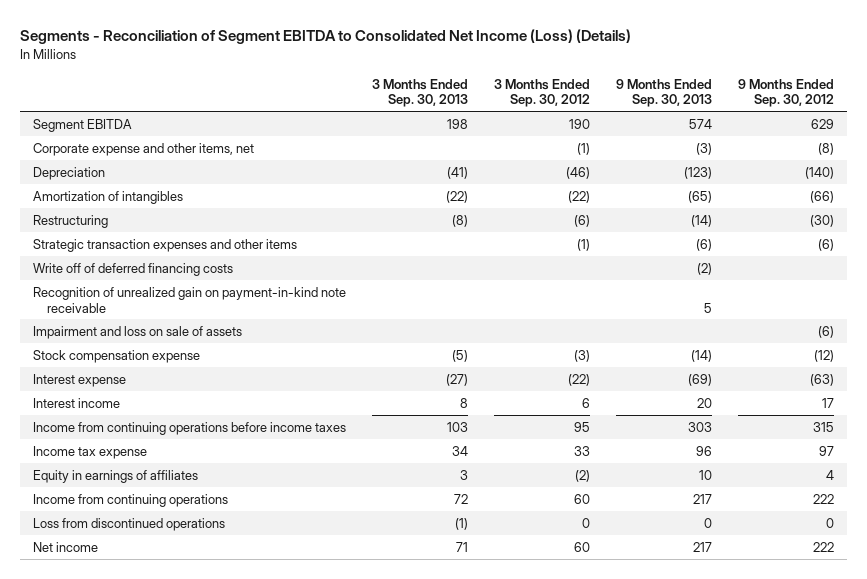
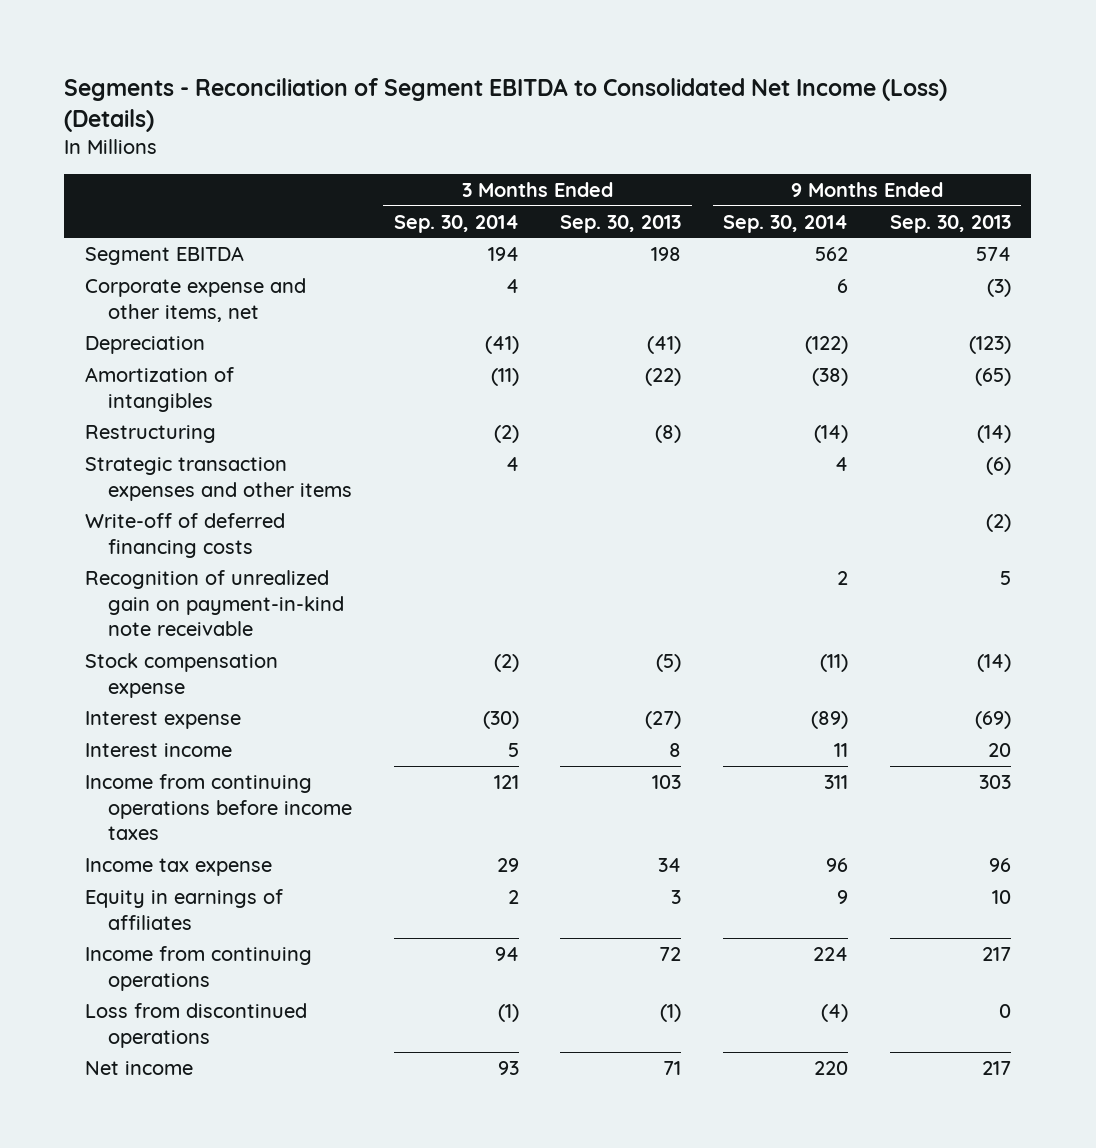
- | 3 Months Ended Sep. 30, 2013 | 3 Months Ended Sep. 30, 2012 | 9 Months Ended Sep. 30, 2013 | 9 Months Ended Sep. 30, 2012
+ | 3 Months Ended Sep. 30, 2014 | 3 Months Ended Sep. 30, 2013 | 9 Months Ended Sep. 30, 2014 | 9 Months Ended Sep. 30, 2013
- Write off of deferred financing costs | | | (2) |
+ Write-off of deferred financing costs | | | | (2)
- Impairment and loss on sale of assets | | | | (6)

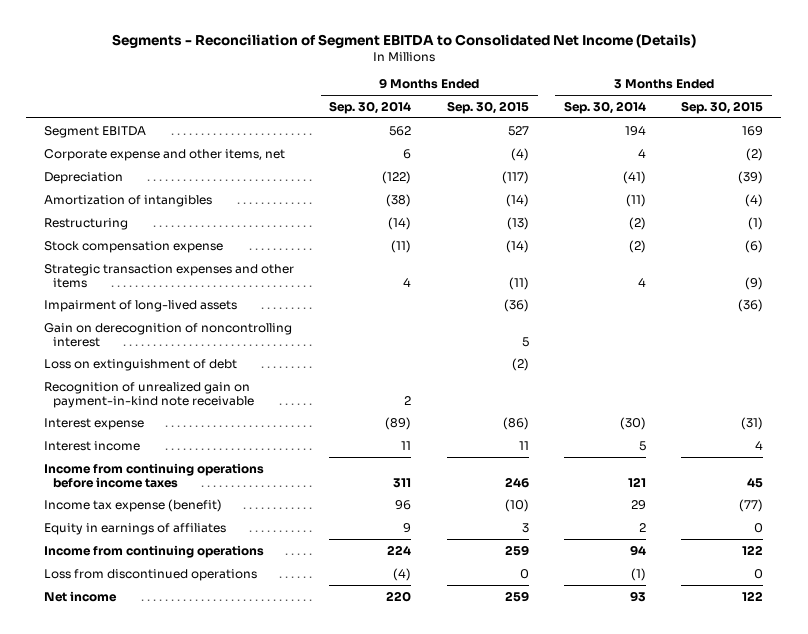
- Segments - Reconciliation of Segment EBITDA to Consolidated Net Income (Loss) (Details)
+ Segments - Reconciliation of Segment EBITDA to Consolidated Net Income (Details)
- | 3 Months Ended Sep. 30, 2014 | 3 Months Ended Sep. 30, 2013 | 9 Months Ended Sep. 30, 2014 | 9 Months Ended Sep. 30, 2013
+ | 9 Months Ended Sep. 30, 2014 | 9 Months Ended Sep. 30, 2015 | 3 Months Ended Sep. 30, 2014 | 3 Months Ended Sep. 30, 2015
moved up: Stock compensation expense | (11) | (14) | (2) | (6)
- Write-off of deferred financing costs | | | | (2)
+ Impairment of long-lived assets | | (36) | | (36)
+ Gain on derecognition of noncontrolling interest | | 5 | |
+ Loss on extinguishment of debt | | (2) | |
- Income tax expense | 29 | 34 | 96 | 96
+ Income tax expense (benefit) | 96 | (10) | 29 | (77)

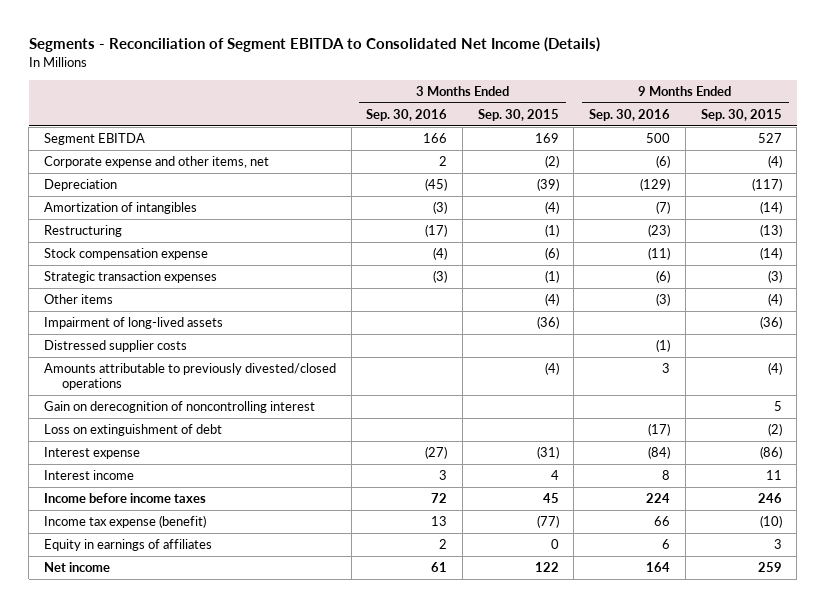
- | 9 Months Ended Sep. 30, 2014 | 9 Months Ended Sep. 30, 2015 | 3 Months Ended Sep. 30, 2014 | 3 Months Ended Sep. 30, 2015
+ | 3 Months Ended Sep. 30, 2016 | 3 Months Ended Sep. 30, 2015 | 9 Months Ended Sep. 30, 2016 | 9 Months Ended Sep. 30, 2015
- Strategic transaction expenses and other items | 4 | (11) | 4 | (9)
+ Strategic transaction expenses | (3) | (1) | (6) | (3)
+ Other items | | (4) | (3) | (4)
+ Distressed supplier costs | | | (1) |
+ Amounts attributable to previously divested/closed operations | | (4) | 3 | (4)
- Recognition of unrealized gain on payment-in-kind note receivable | 2 | | |
- Income from continuing operations before income taxes | 311 | 246 | 121 | 45
+ Income before income taxes | 72 | 45 | 224 | 246
- Income from continuing operations | 224 | 259 | 94 | 122
- Loss from discontinued operations | (4) | 0 | (1) | 0

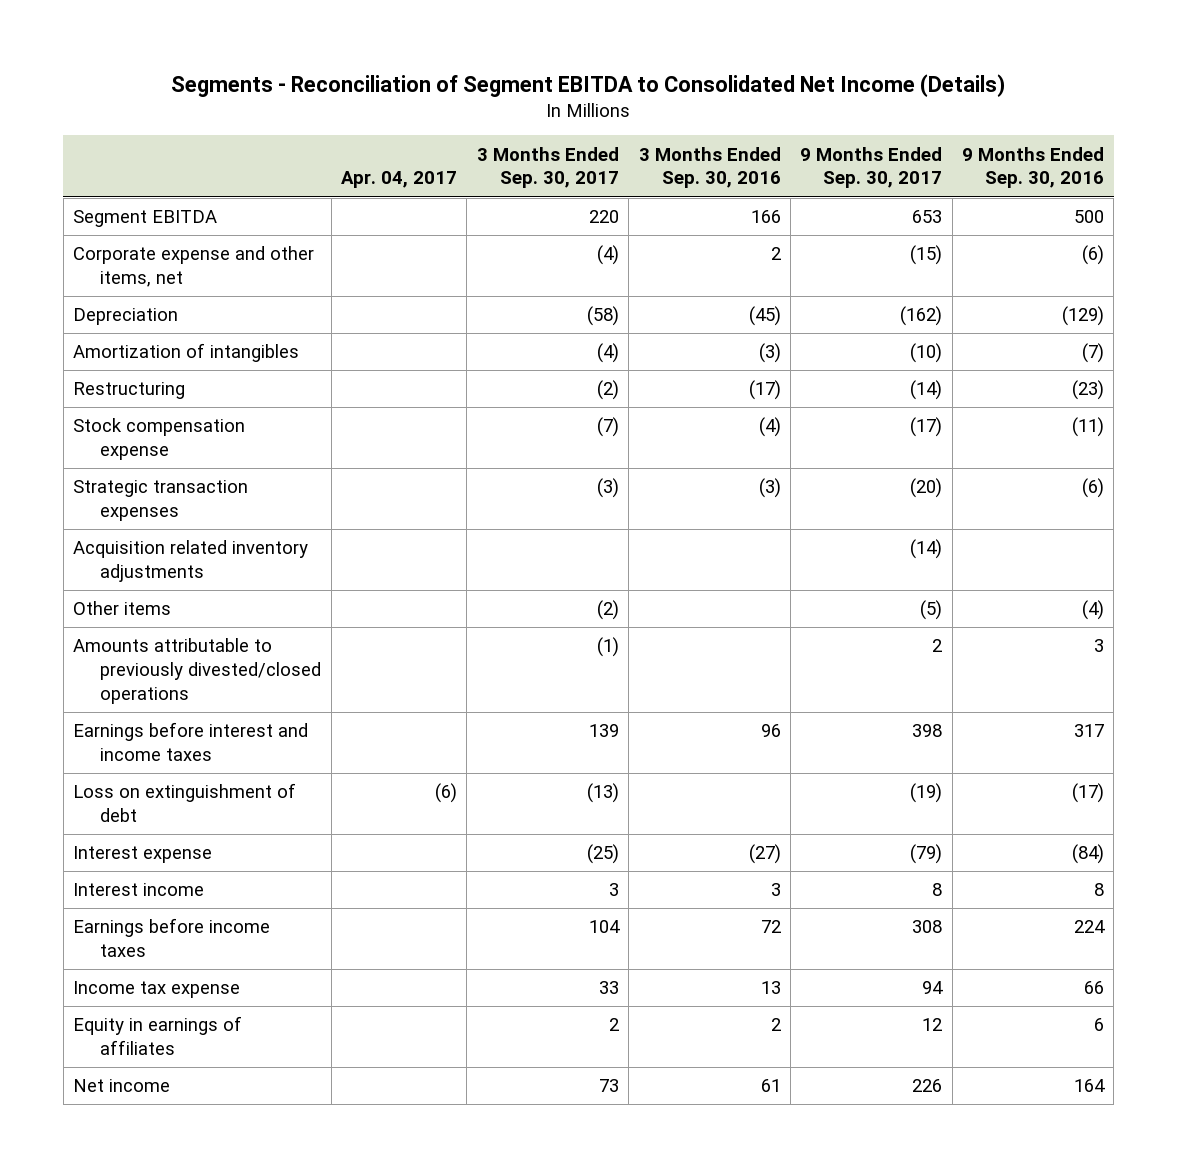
- | 3 Months Ended Sep. 30, 2016 | 3 Months Ended Sep. 30, 2015 | 9 Months Ended Sep. 30, 2016 | 9 Months Ended Sep. 30, 2015
+ | Apr. 04, 2017 | 3 Months Ended Sep. 30, 2017 | 3 Months Ended Sep. 30, 2016 | 9 Months Ended Sep. 30, 2017 | 9 Months Ended Sep. 30, 2016
- Other items | | (4) | (3) | (4)
- Impairment of long-lived assets | | (36) | | (36)
- Distressed supplier costs | | | (1) |
+ Acquisition related inventory adjustments | | | | (14) |
+ Other items | | (2) | | (5) | (4)
- Gain on derecognition of noncontrolling interest | | | | 5
+ Earnings before interest and income taxes | | 139 | 96 | 398 | 317
- Income before income taxes | 72 | 45 | 224 | 246
- Income tax expense (benefit) | 13 | (77) | 66 | (10)
+ Earnings before income taxes | | 104 | 72 | 308 | 224
+ Income tax expense | | 33 | 13 | 94 | 66

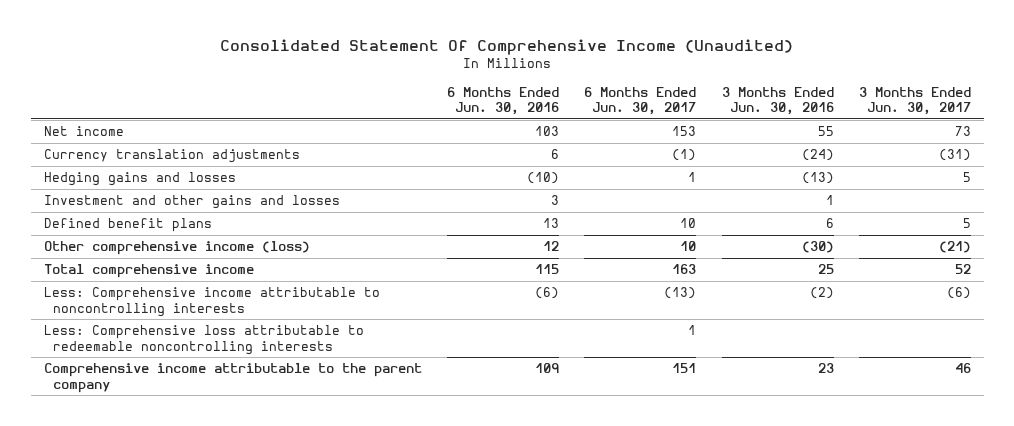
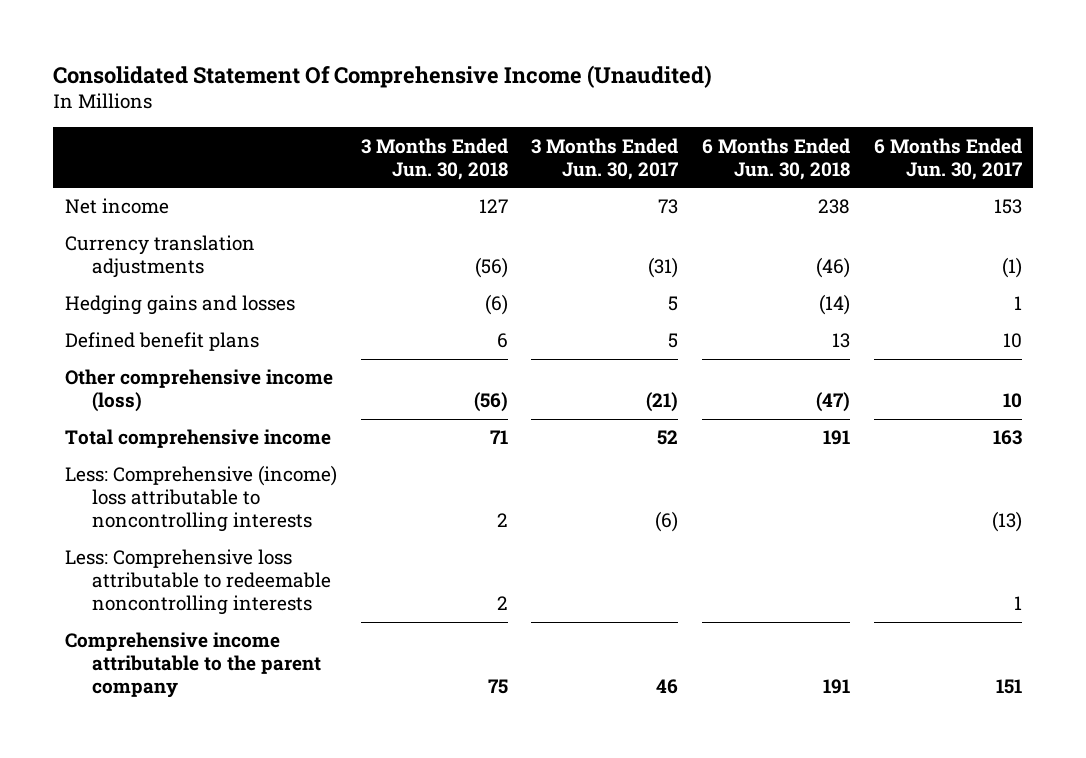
- | 6 Months Ended Jun. 30, 2016 | 6 Months Ended Jun. 30, 2017 | 3 Months Ended Jun. 30, 2016 | 3 Months Ended Jun. 30, 2017
+ | 3 Months Ended Jun. 30, 2018 | 3 Months Ended Jun. 30, 2017 | 6 Months Ended Jun. 30, 2018 | 6 Months Ended Jun. 30, 2017
- Investment and other gains and losses | 3 | | 1 |
- Less: Comprehensive income attributable to noncontrolling interests | (6) | (13) | (2) | (6)
+ Less: Comprehensive (income) loss attributable to noncontrolling interests | 2 | (6) | | (13)

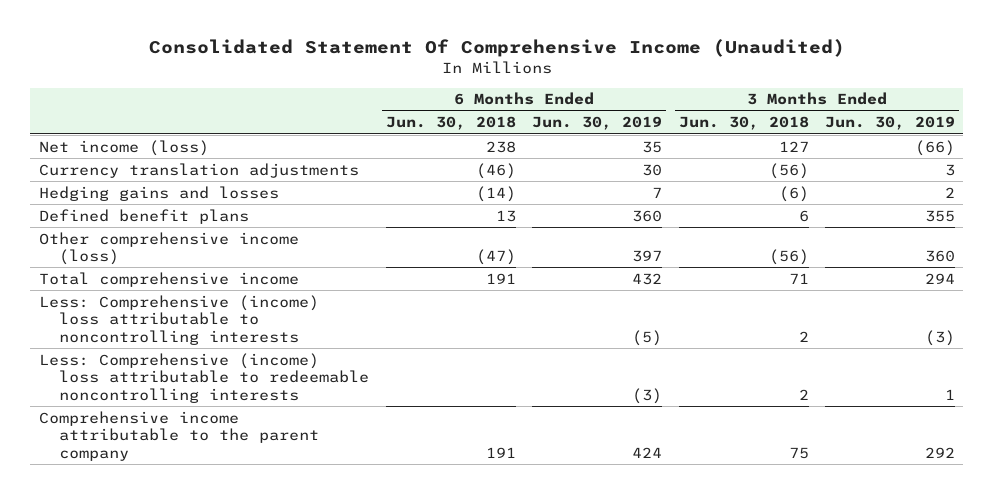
- | 3 Months Ended Jun. 30, 2018 | 3 Months Ended Jun. 30, 2017 | 6 Months Ended Jun. 30, 2018 | 6 Months Ended Jun. 30, 2017
+ | 6 Months Ended Jun. 30, 2018 | 6 Months Ended Jun. 30, 2019 | 3 Months Ended Jun. 30, 2018 | 3 Months Ended Jun. 30, 2019
- Net income | 127 | 73 | 238 | 153
+ Net income (loss) | 238 | 35 | 127 | (66)
- Less: Comprehensive loss attributable to redeemable noncontrolling interests | 2 | | | 1
+ Less: Comprehensive (income) loss attributable to redeemable noncontrolling interests | | (3) | 2 | 1

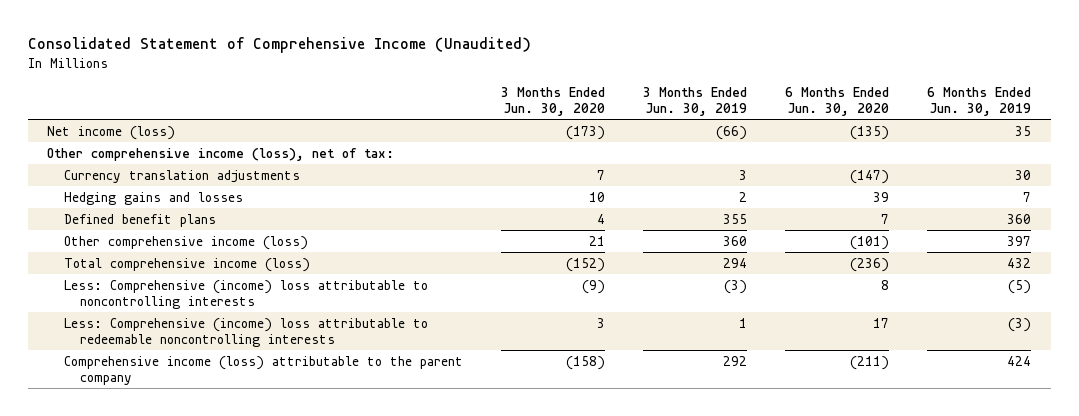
- Consolidated Statement Of Comprehensive Income (Unaudited)
+ Consolidated Statement of Comprehensive Income (Unaudited)
- | 6 Months Ended Jun. 30, 2018 | 6 Months Ended Jun. 30, 2019 | 3 Months Ended Jun. 30, 2018 | 3 Months Ended Jun. 30, 2019
+ | 3 Months Ended Jun. 30, 2020 | 3 Months Ended Jun. 30, 2019 | 6 Months Ended Jun. 30, 2020 | 6 Months Ended Jun. 30, 2019
+ Other comprehensive income (loss), net of tax:
- Total comprehensive income | 191 | 432 | 71 | 294
+ Total comprehensive income (loss) | (152) | 294 | (236) | 432
- Comprehensive income attributable to the parent company | 191 | 424 | 75 | 292
+ Comprehensive income (loss) attributable to the parent company | (158) | 292 | (211) | 424

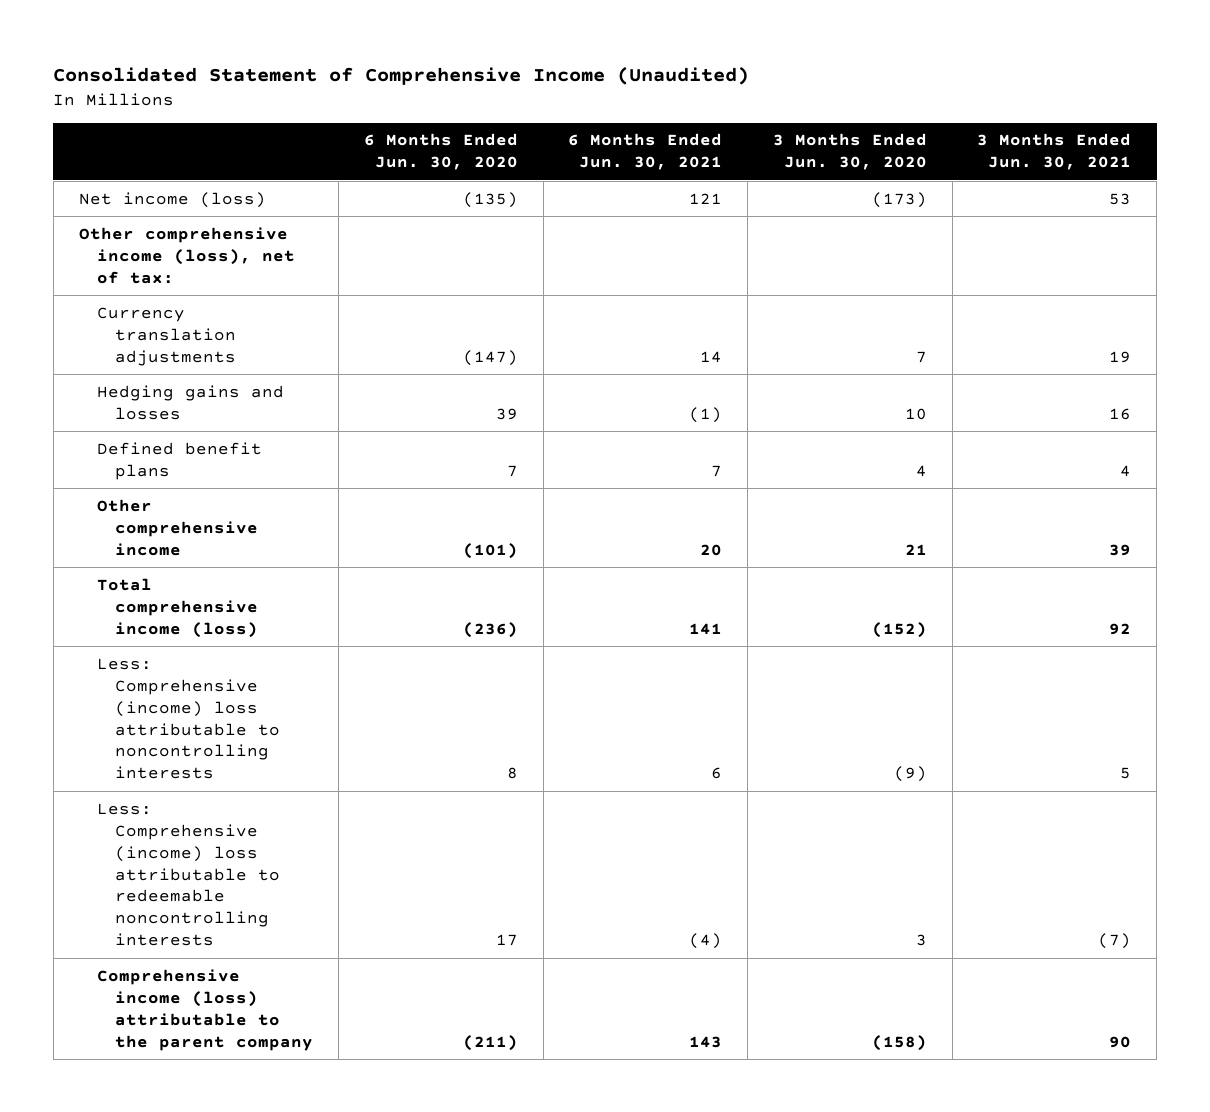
- | 3 Months Ended Jun. 30, 2020 | 3 Months Ended Jun. 30, 2019 | 6 Months Ended Jun. 30, 2020 | 6 Months Ended Jun. 30, 2019
+ | 6 Months Ended Jun. 30, 2020 | 6 Months Ended Jun. 30, 2021 | 3 Months Ended Jun. 30, 2020 | 3 Months Ended Jun. 30, 2021
- Other comprehensive income (loss) | 21 | 360 | (101) | 397
+ Other comprehensive income | (101) | 20 | 21 | 39

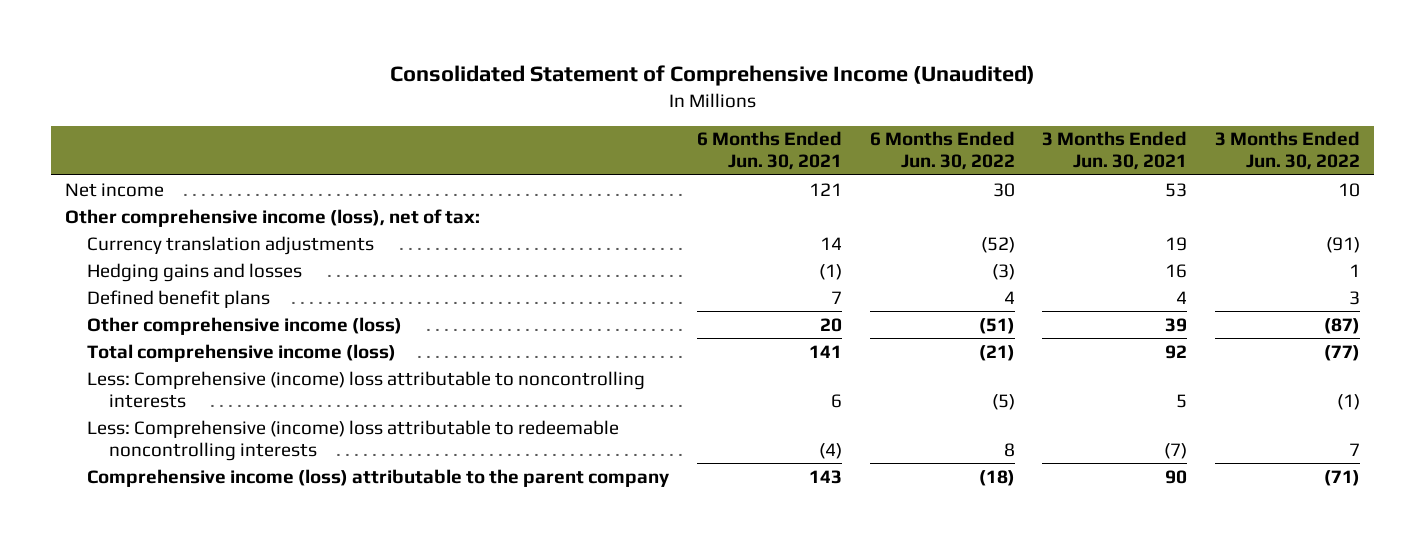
- | 6 Months Ended Jun. 30, 2020 | 6 Months Ended Jun. 30, 2021 | 3 Months Ended Jun. 30, 2020 | 3 Months Ended Jun. 30, 2021
+ | 6 Months Ended Jun. 30, 2021 | 6 Months Ended Jun. 30, 2022 | 3 Months Ended Jun. 30, 2021 | 3 Months Ended Jun. 30, 2022
- Net income (loss) | (135) | 121 | (173) | 53
+ Net income | 121 | 30 | 53 | 10
- Other comprehensive income | (101) | 20 | 21 | 39
+ Other comprehensive income (loss) | 20 | (51) | 39 | (87)

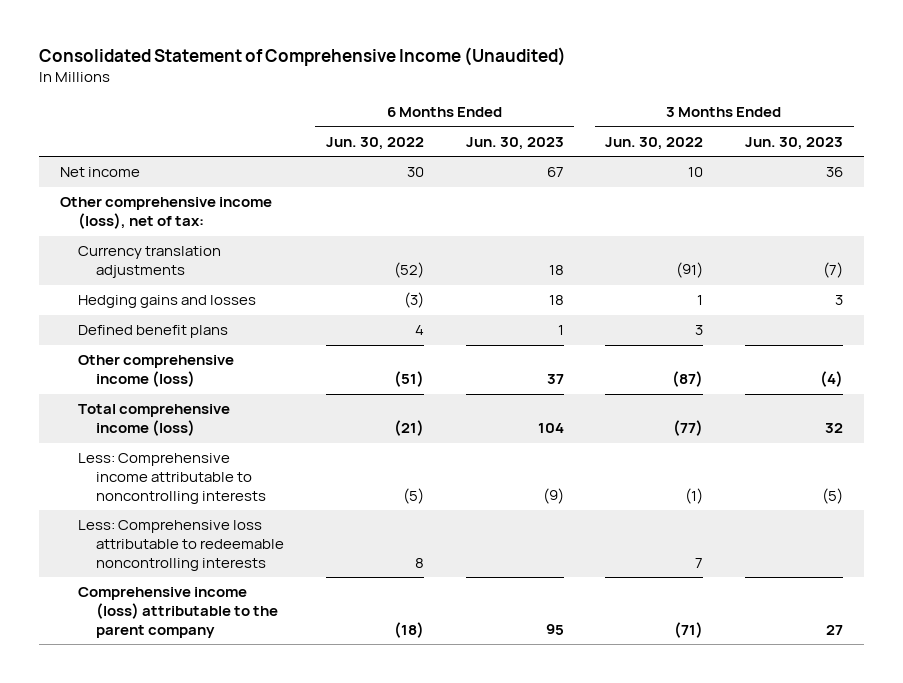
- | 6 Months Ended Jun. 30, 2021 | 6 Months Ended Jun. 30, 2022 | 3 Months Ended Jun. 30, 2021 | 3 Months Ended Jun. 30, 2022
+ | 6 Months Ended Jun. 30, 2022 | 6 Months Ended Jun. 30, 2023 | 3 Months Ended Jun. 30, 2022 | 3 Months Ended Jun. 30, 2023
- Less: Comprehensive (income) loss attributable to noncontrolling interests | 6 | (5) | 5 | (1)
- Less: Comprehensive (income) loss attributable to redeemable noncontrolling interests | (4) | 8 | (7) | 7
+ Less: Comprehensive income attributable to noncontrolling interests | (5) | (9) | (1) | (5)
+ Less: Comprehensive loss attributable to redeemable noncontrolling interests | 8 | | 7 |

